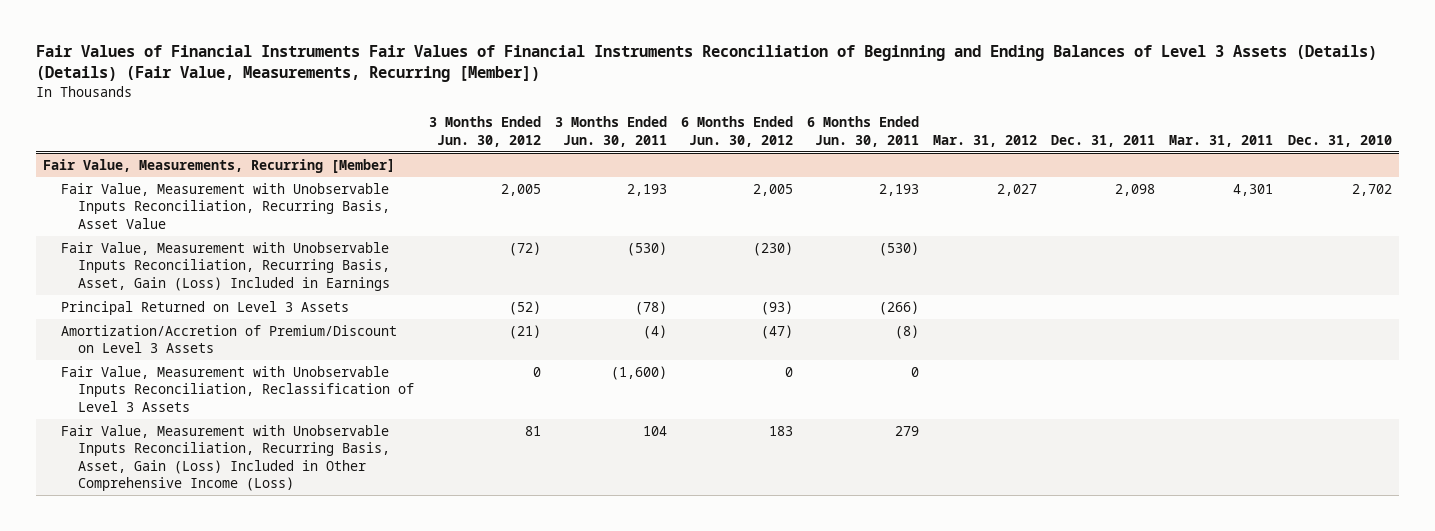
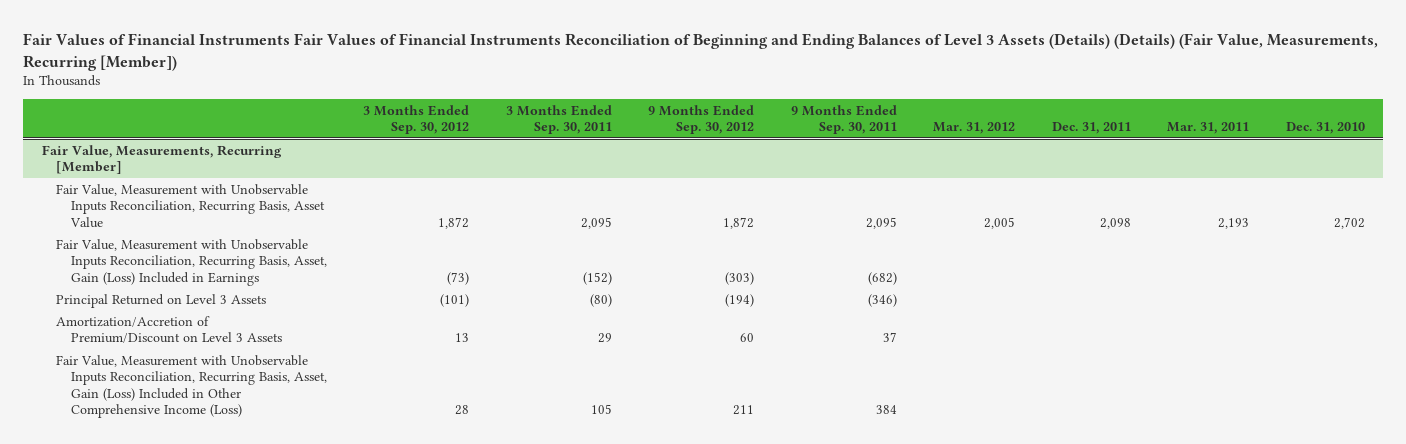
- | 3 Months Ended Jun. 30, 2012 | 3 Months Ended Jun. 30, 2011 | 6 Months Ended Jun. 30, 2012 | 6 Months Ended Jun. 30, 2011 | Mar. 31, 2012 | Dec. 31, 2011 | Mar. 31, 2011 | Dec. 31, 2010
+ | 3 Months Ended Sep. 30, 2012 | 3 Months Ended Sep. 30, 2011 | 9 Months Ended Sep. 30, 2012 | 9 Months Ended Sep. 30, 2011 | Mar. 31, 2012 | Dec. 31, 2011 | Mar. 31, 2011 | Dec. 31, 2010
@ Fair Value, Measurements, Recurring [Member]
- Fair Value, Measurement with Unobservable Inputs Reconciliation, Recurring Basis, Asset Value | 2,005 | 2,193 | 2,005 | 2,193 | 2,027 | 2,098 | 4,301 | 2,702
+ Fair Value, Measurement with Unobservable Inputs Reconciliation, Recurring Basis, Asset Value | 1,872 | 2,095 | 1,872 | 2,095 | 2,005 | 2,098 | 2,193 | 2,702
- Fair Value, Measurement with Unobservable Inputs Reconciliation, Reclassification of Level 3 Assets | 0 | (1,600) | 0 | 0 | | | |

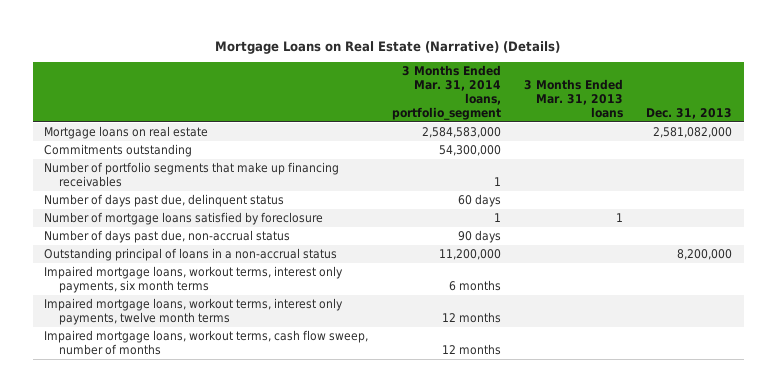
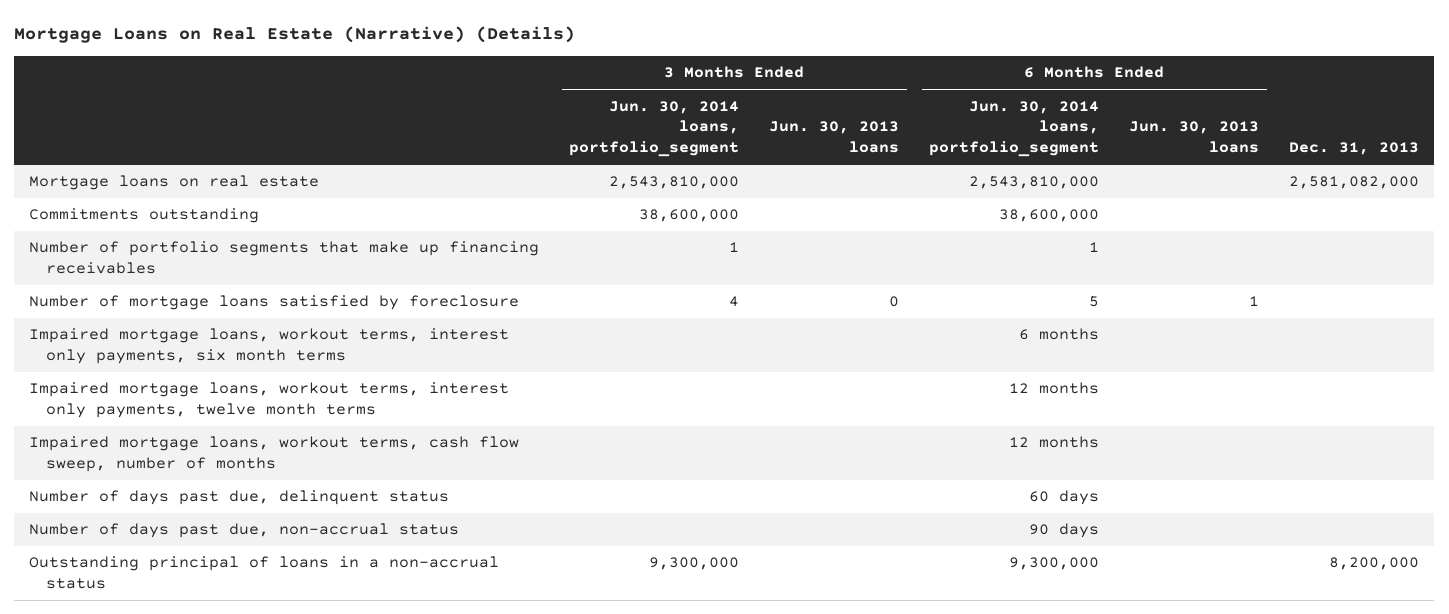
- | 3 Months Ended Mar. 31, 2014 loans, portfolio_segment | 3 Months Ended Mar. 31, 2013 loans | Dec. 31, 2013
+ | 3 Months Ended Jun. 30, 2014 loans, portfolio_segment | 3 Months Ended Jun. 30, 2013 loans | 6 Months Ended Jun. 30, 2014 loans, portfolio_segment | 6 Months Ended Jun. 30, 2013 loans | Dec. 31, 2013
moved down: Number of days past due, delinquent status | | | 60 days | |
moved down: Number of days past due, non-accrual status | | | 90 days | |
moved down: Outstanding principal of loans in a non-accrual status | 9,300,000 | | 9,300,000 | | 8,200,000

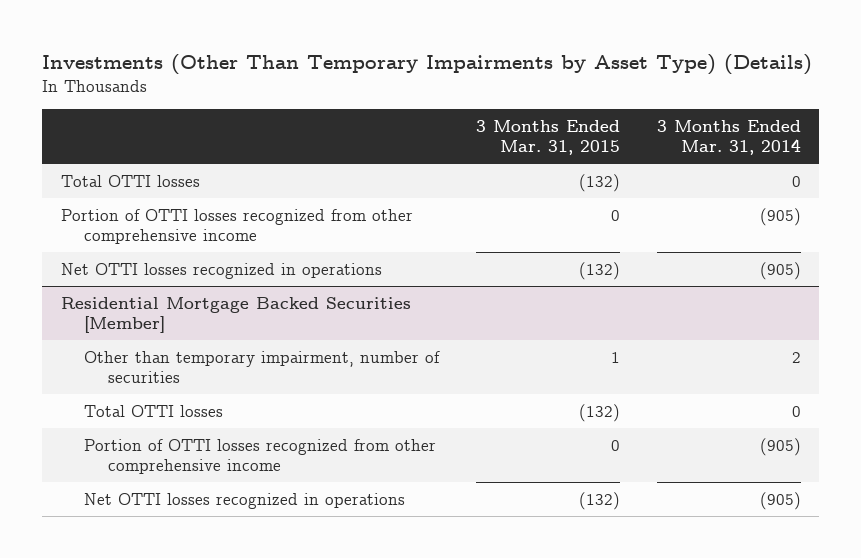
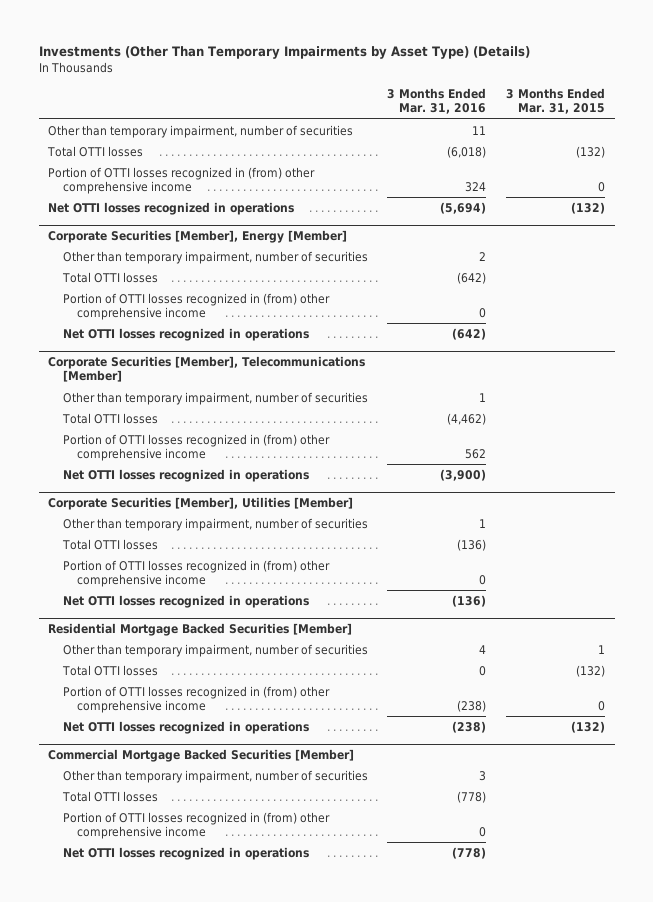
- | 3 Months Ended Mar. 31, 2015 | 3 Months Ended Mar. 31, 2014
+ | 3 Months Ended Mar. 31, 2016 | 3 Months Ended Mar. 31, 2015
+ Other than temporary impairment, number of securities | 11 |
- Portion of OTTI losses recognized from other comprehensive income | 0 | (905)
+ Portion of OTTI losses recognized in (from) other comprehensive income | 324 | 0
+ Corporate Securities [Member], Energy [Member]
+ Other than temporary impairment, number of securities | 2 |
+ Total OTTI losses | (642) |
+ Portion of OTTI losses recognized in (from) other comprehensive income | 0 |
+ Net OTTI losses recognized in operations | (642) |
+ Corporate Securities [Member], Telecommunications [Member]
+ Other than temporary impairment, number of securities | 1 |
+ Total OTTI losses | (4,462) |
+ Portion of OTTI losses recognized in (from) other comprehensive income | 562 |
+ Net OTTI losses recognized in operations | (3,900) |
+ Corporate Securities [Member], Utilities [Member]
+ Other than temporary impairment, number of securities | 1 |
+ Total OTTI losses | (136) |
+ Portion of OTTI losses recognized in (from) other comprehensive income | 0 |
+ Net OTTI losses recognized in operations | (136) |
@ Residential Mortgage Backed Securities [Member]
- Portion of OTTI losses recognized from other comprehensive income | 0 | (905)
+ Portion of OTTI losses recognized in (from) other comprehensive income | (238) | 0
+ Commercial Mortgage Backed Securities [Member]
+ Other than temporary impairment, number of securities | 3 |
+ Total OTTI losses | (778) |
+ Portion of OTTI losses recognized in (from) other comprehensive income | 0 |
+ Net OTTI losses recognized in operations | (778) |

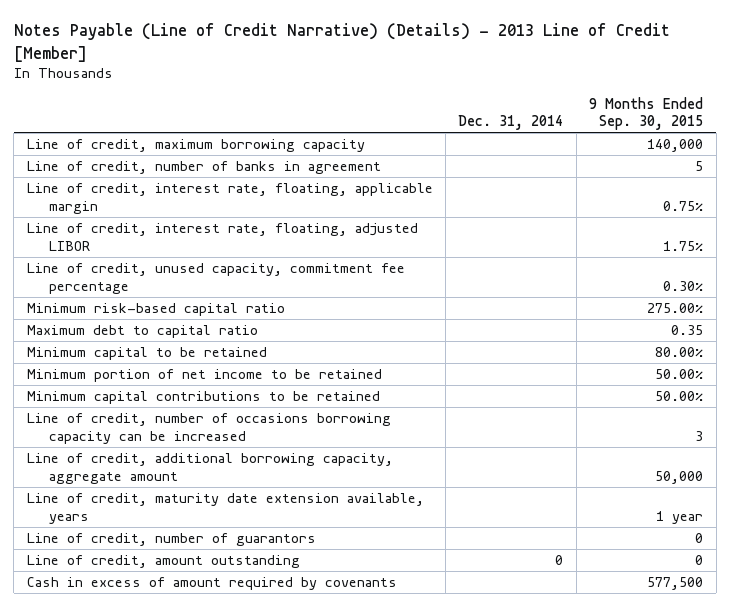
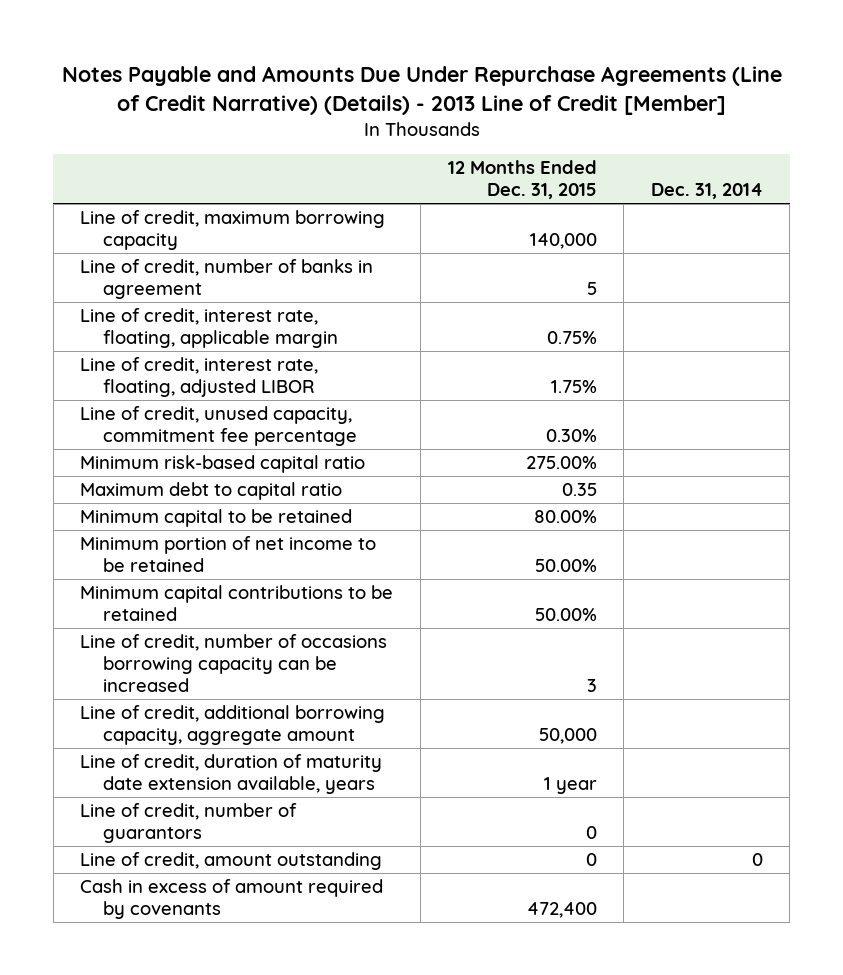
- Notes Payable (Line of Credit Narrative) (Details) - 2013 Line of Credit [Member]
+ Notes Payable and Amounts Due Under Repurchase Agreements (Line of Credit Narrative) (Details) - 2013 Line of Credit [Member]
- | Dec. 31, 2014 | 9 Months Ended Sep. 30, 2015
+ | 12 Months Ended Dec. 31, 2015 | Dec. 31, 2014
- Line of credit, maturity date extension available, years | | 1 year
+ Line of credit, duration of maturity date extension available, years | 1 year |

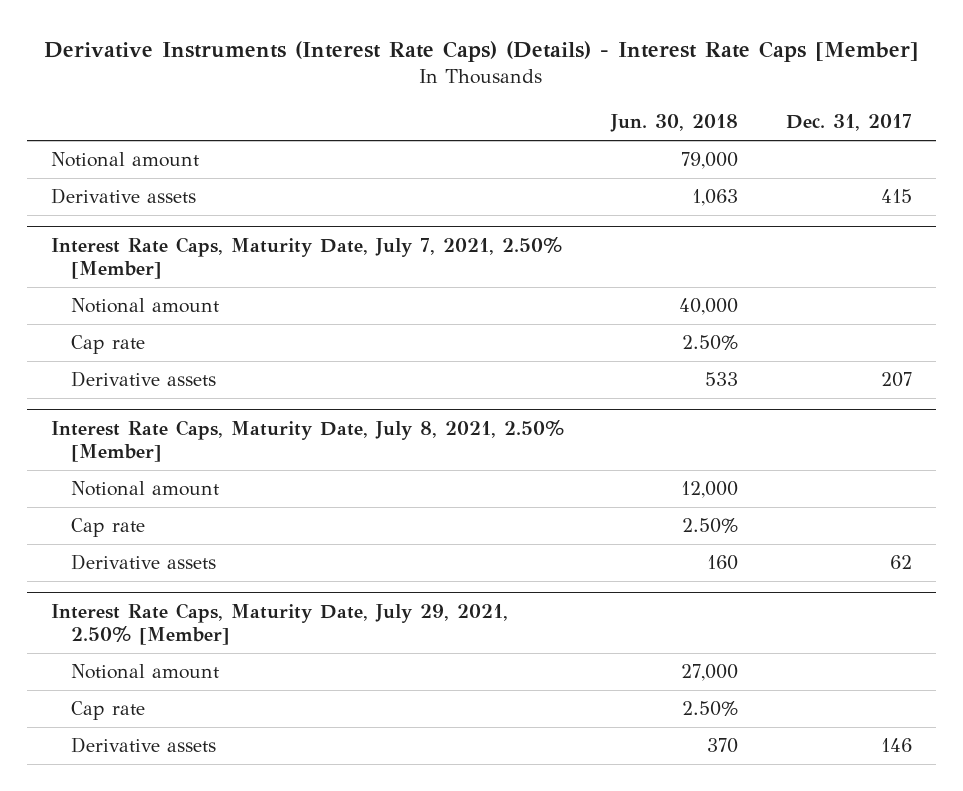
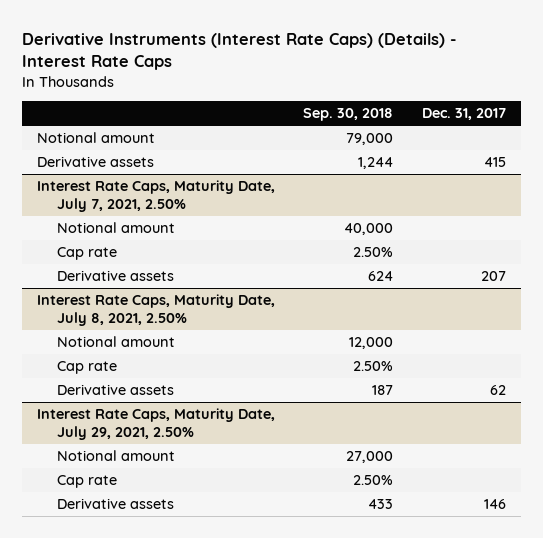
- Derivative Instruments (Interest Rate Caps) (Details) - Interest Rate Caps [Member]
+ Derivative Instruments (Interest Rate Caps) (Details) - Interest Rate Caps
- | Jun. 30, 2018 | Dec. 31, 2017
+ | Sep. 30, 2018 | Dec. 31, 2017
- Interest Rate Caps, Maturity Date, July 7, 2021, 2.50% [Member]
+ Interest Rate Caps, Maturity Date, July 7, 2021, 2.50%
- Interest Rate Caps, Maturity Date, July 8, 2021, 2.50% [Member]
+ Interest Rate Caps, Maturity Date, July 8, 2021, 2.50%
- Interest Rate Caps, Maturity Date, July 29, 2021, 2.50% [Member]
+ Interest Rate Caps, Maturity Date, July 29, 2021, 2.50%

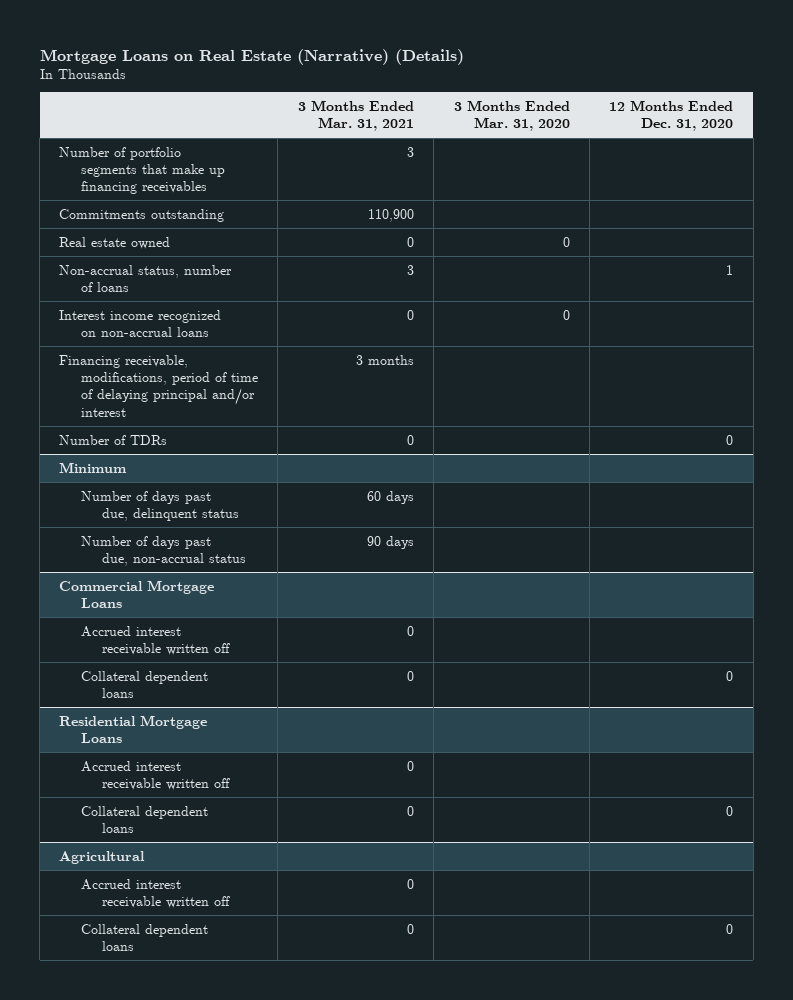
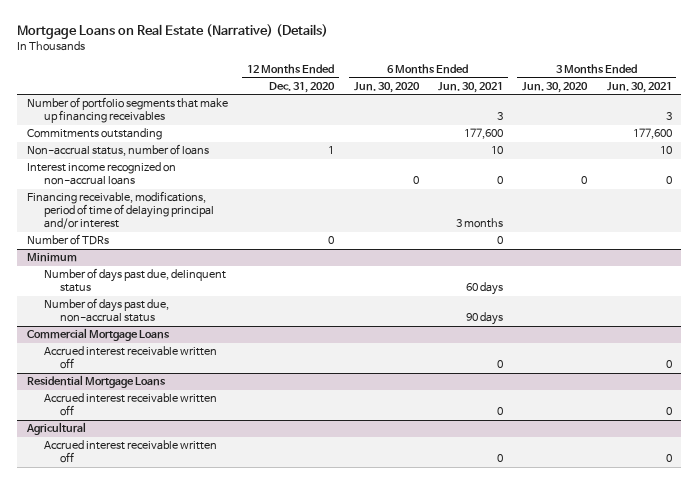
- | 3 Months Ended Mar. 31, 2021 | 3 Months Ended Mar. 31, 2020 | 12 Months Ended Dec. 31, 2020
+ | 12 Months Ended Dec. 31, 2020 | 6 Months Ended Jun. 30, 2020 | 6 Months Ended Jun. 30, 2021 | 3 Months Ended Jun. 30, 2020 | 3 Months Ended Jun. 30, 2021
- Real estate owned | 0 | 0 |
@ Commercial Mortgage Loans
- Collateral dependent loans | 0 | | 0
@ Residential Mortgage Loans
- Collateral dependent loans | 0 | | 0
@ Agricultural
- Collateral dependent loans | 0 | | 0

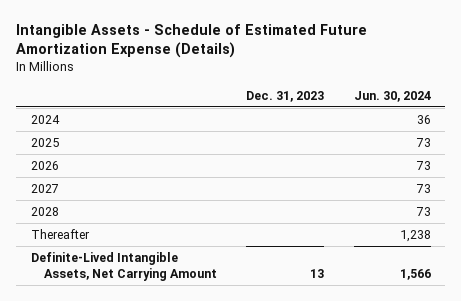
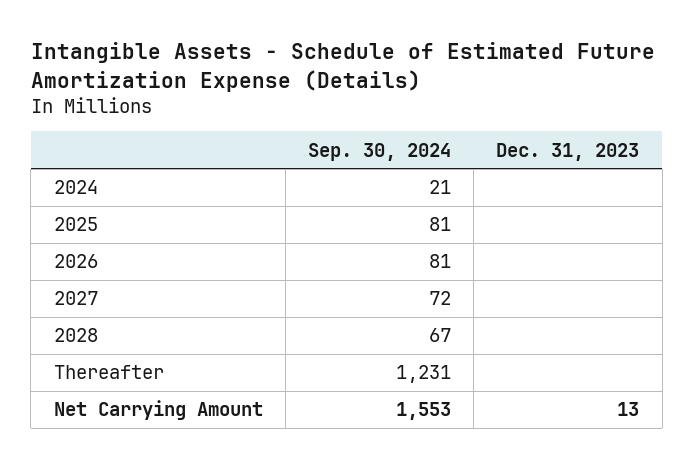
- | Dec. 31, 2023 | Jun. 30, 2024
+ | Sep. 30, 2024 | Dec. 31, 2023
- Definite-Lived Intangible Assets, Net Carrying Amount | 13 | 1,566
+ Net Carrying Amount | 1,553 | 13

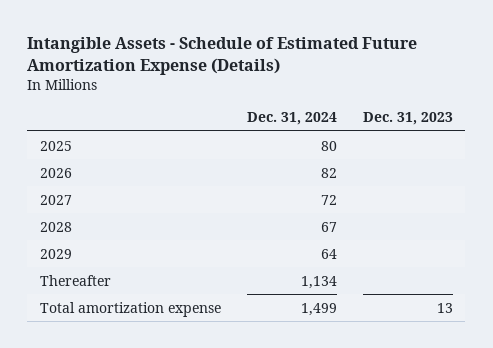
- | Sep. 30, 2024 | Dec. 31, 2023
+ | Dec. 31, 2024 | Dec. 31, 2023
- 2024 | 21 |
+ 2029 | 64 |
- Net Carrying Amount | 1,553 | 13
+ Total amortization expense | 1,499 | 13

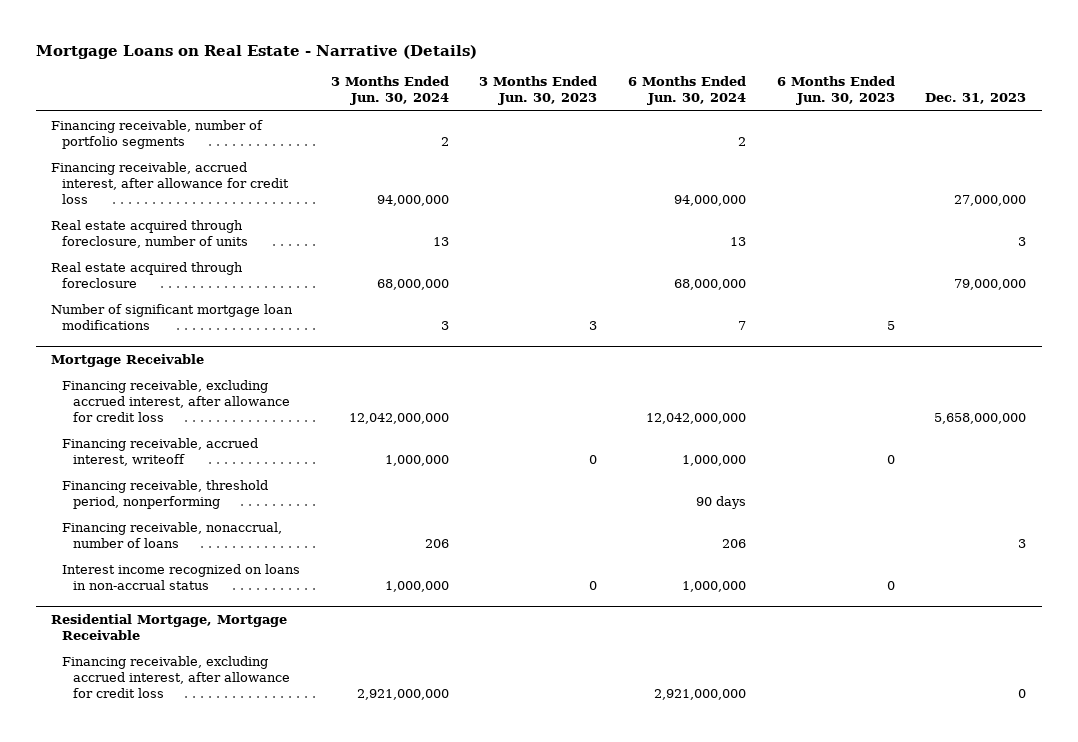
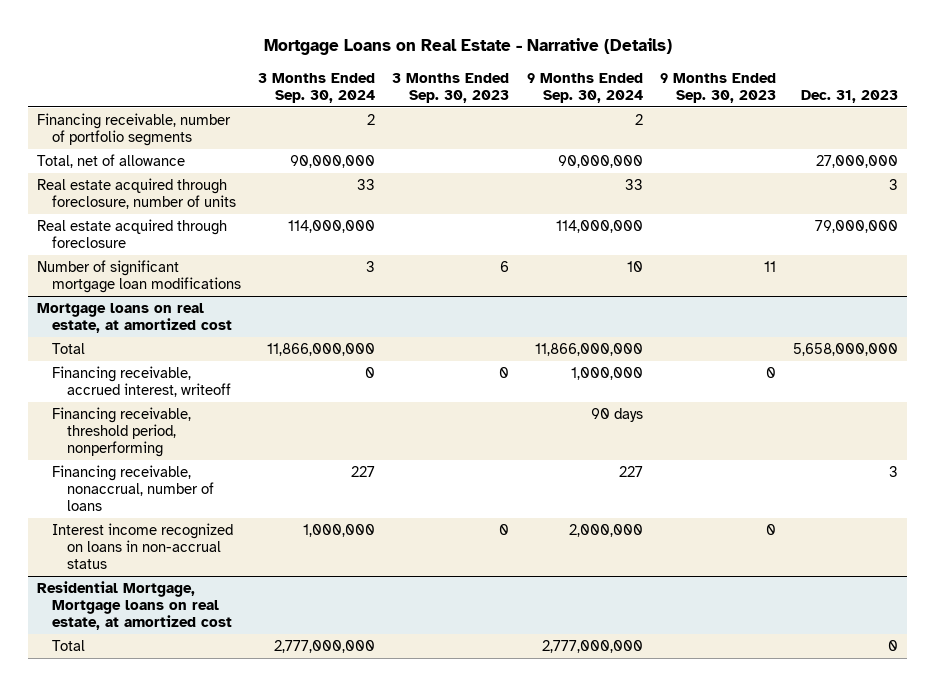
- | 3 Months Ended Jun. 30, 2024 | 3 Months Ended Jun. 30, 2023 | 6 Months Ended Jun. 30, 2024 | 6 Months Ended Jun. 30, 2023 | Dec. 31, 2023
+ | 3 Months Ended Sep. 30, 2024 | 3 Months Ended Sep. 30, 2023 | 9 Months Ended Sep. 30, 2024 | 9 Months Ended Sep. 30, 2023 | Dec. 31, 2023
- Financing receivable, accrued interest, after allowance for credit loss | 94,000,000 | | 94,000,000 | | 27,000,000
+ Total, net of allowance | 90,000,000 | | 90,000,000 | | 27,000,000
- Mortgage Receivable
- Financing receivable, excluding accrued interest, after allowance for credit loss | 12,042,000,000 | | 12,042,000,000 | | 5,658,000,000
+ Mortgage loans on real estate, at amortized cost
+ Total | 11,866,000,000 | | 11,866,000,000 | | 5,658,000,000
- Residential Mortgage, Mortgage Receivable
- Financing receivable, excluding accrued interest, after allowance for credit loss | 2,921,000,000 | | 2,921,000,000 | | 0
+ Residential Mortgage, Mortgage loans on real estate, at amortized cost
+ Total | 2,777,000,000 | | 2,777,000,000 | | 0

